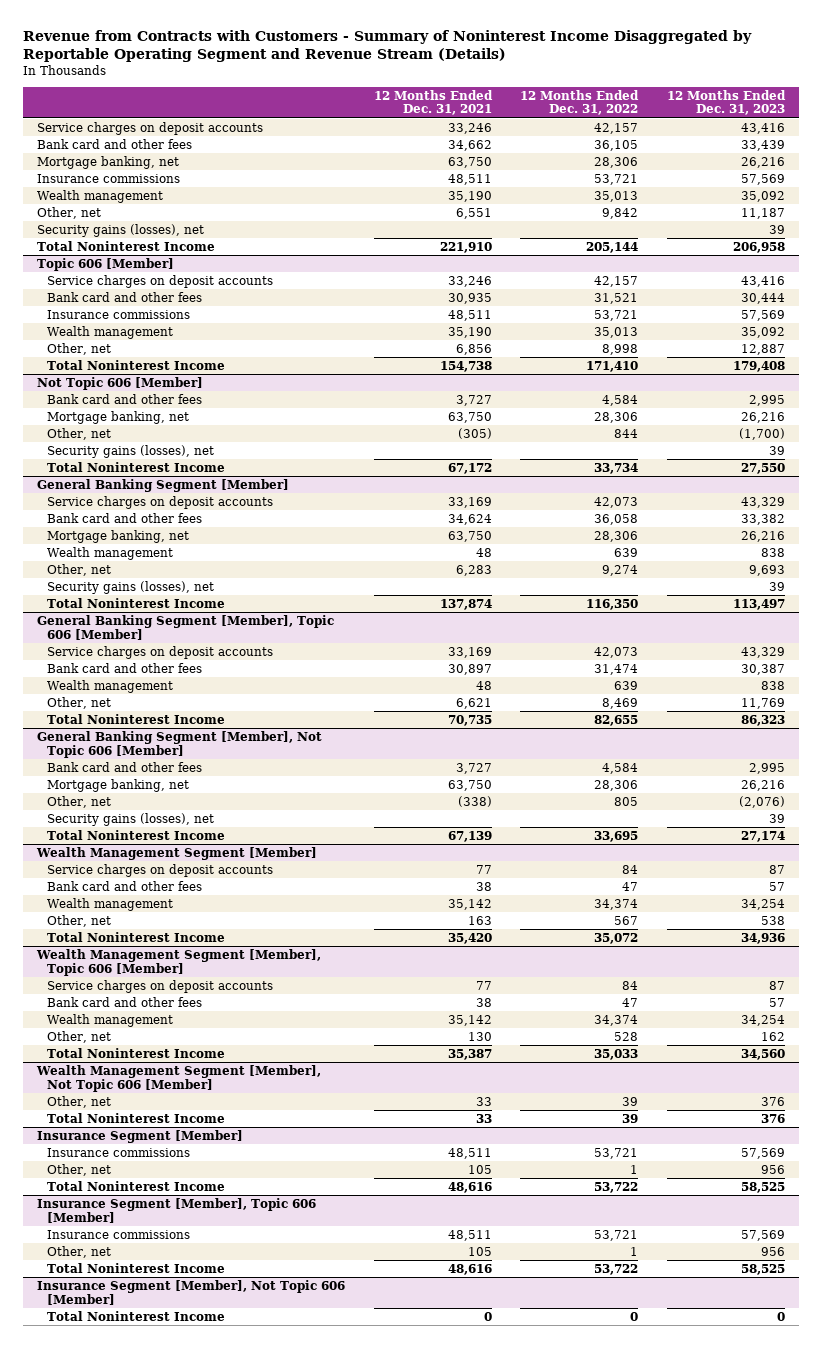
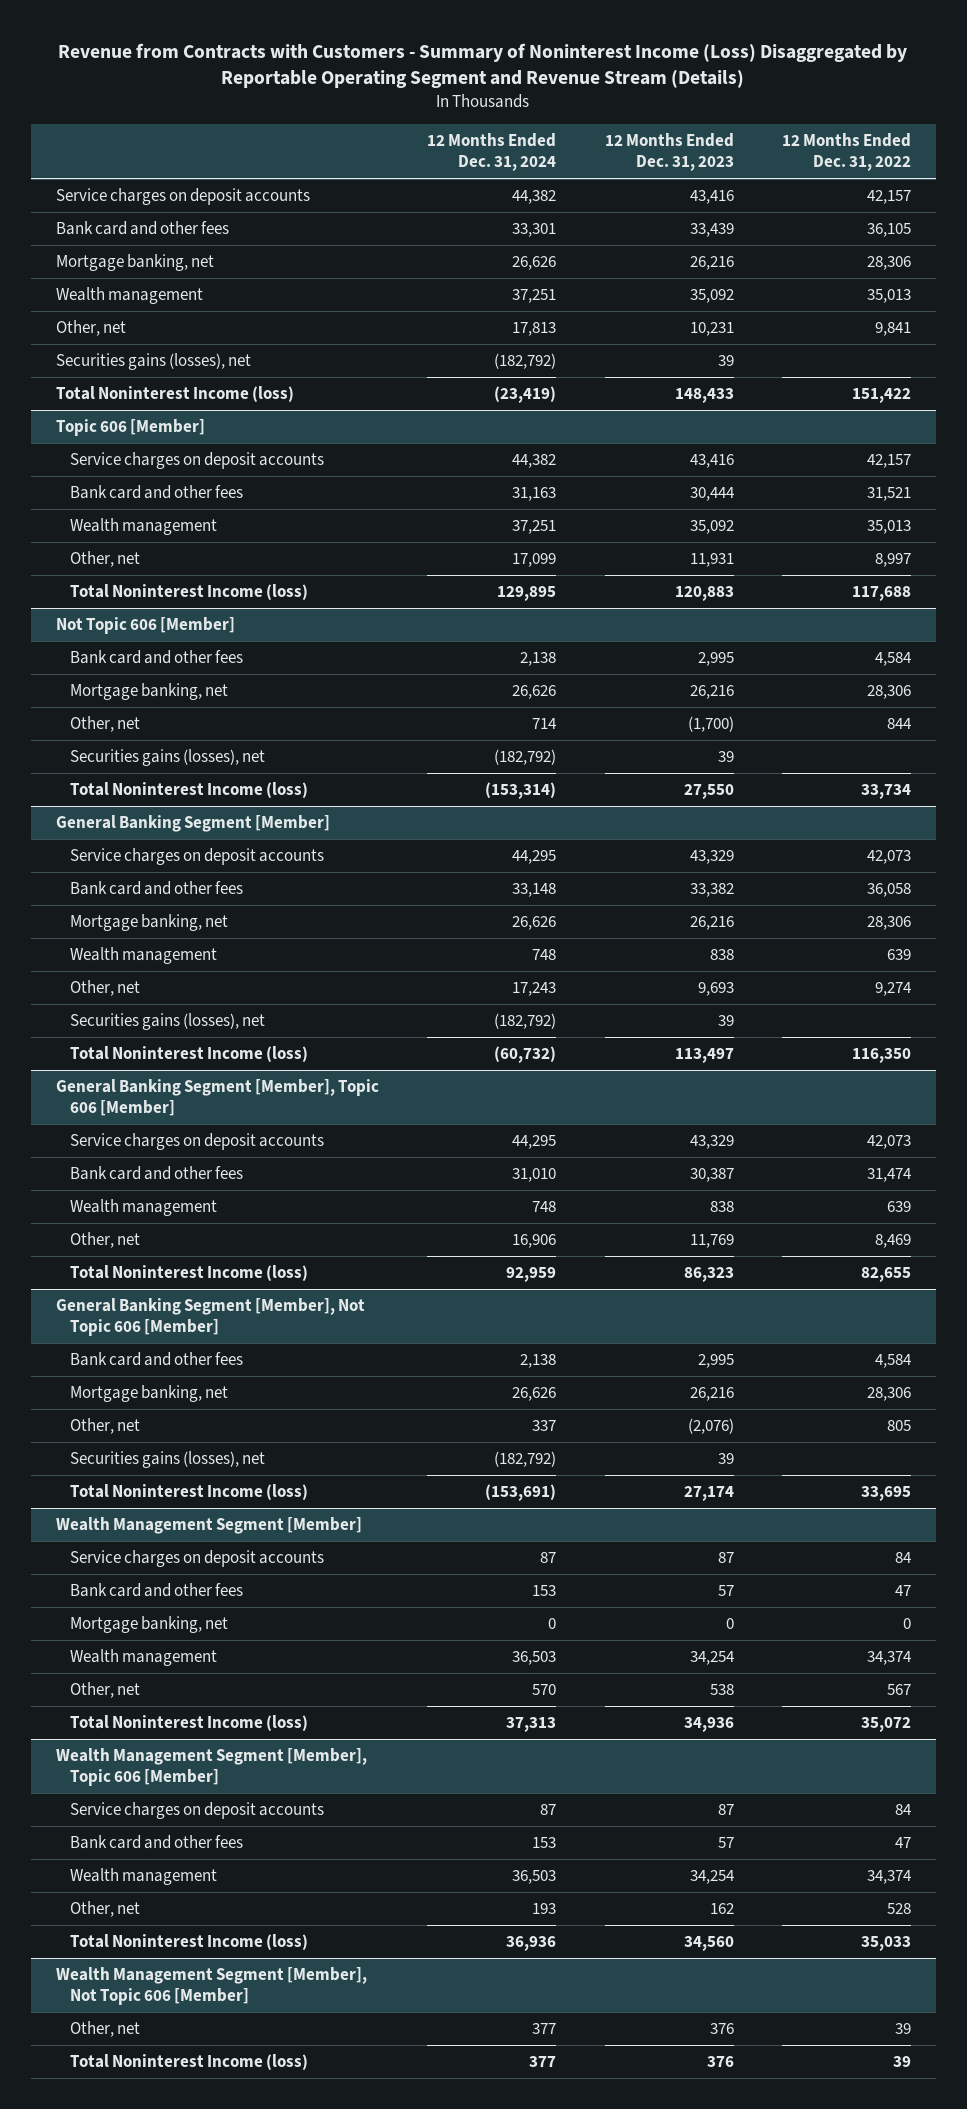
- Revenue from Contracts with Customers - Summary of Noninterest Income Disaggregated by Reportable Operating Segment and Revenue Stream (Details)
+ Revenue from Contracts with Customers - Summary of Noninterest Income (Loss) Disaggregated by Reportable Operating Segment and Revenue Stream (Details)
- | 12 Months Ended Dec. 31, 2021 | 12 Months Ended Dec. 31, 2022 | 12 Months Ended Dec. 31, 2023
+ | 12 Months Ended Dec. 31, 2024 | 12 Months Ended Dec. 31, 2023 | 12 Months Ended Dec. 31, 2022
- Insurance commissions | 48,511 | 53,721 | 57,569
- Other, net | 6,551 | 9,842 | 11,187
- Security gains (losses), net | | | 39
- Total Noninterest Income | 221,910 | 205,144 | 206,958
+ Other, net | 17,813 | 10,231 | 9,841
+ Securities gains (losses), net | (182,792) | 39 |
+ Total Noninterest Income (loss) | (23,419) | 148,433 | 151,422
@ Topic 606 [Member]
- Insurance commissions | 48,511 | 53,721 | 57,569
- Other, net | 6,856 | 8,998 | 12,887
- Total Noninterest Income | 154,738 | 171,410 | 179,408
+ Other, net | 17,099 | 11,931 | 8,997
+ Total Noninterest Income (loss) | 129,895 | 120,883 | 117,688
@ Not Topic 606 [Member]
- Security gains (losses), net | | | 39
- Total Noninterest Income | 67,172 | 33,734 | 27,550
+ Securities gains (losses), net | (182,792) | 39 |
+ Total Noninterest Income (loss) | (153,314) | 27,550 | 33,734
@ General Banking Segment [Member]
- Security gains (losses), net | | | 39
- Total Noninterest Income | 137,874 | 116,350 | 113,497
+ Securities gains (losses), net | (182,792) | 39 |
+ Total Noninterest Income (loss) | (60,732) | 113,497 | 116,350
@ General Banking Segment [Member], Topic 606 [Member]
- Total Noninterest Income | 70,735 | 82,655 | 86,323
+ Total Noninterest Income (loss) | 92,959 | 86,323 | 82,655
@ General Banking Segment [Member], Not Topic 606 [Member]
- Security gains (losses), net | | | 39
- Total Noninterest Income | 67,139 | 33,695 | 27,174
+ Securities gains (losses), net | (182,792) | 39 |
+ Total Noninterest Income (loss) | (153,691) | 27,174 | 33,695
@ Wealth Management Segment [Member]
+ Mortgage banking, net | 0 | 0 | 0
- Total Noninterest Income | 35,420 | 35,072 | 34,936
+ Total Noninterest Income (loss) | 37,313 | 34,936 | 35,072
@ Wealth Management Segment [Member], Topic 606 [Member]
- Total Noninterest Income | 35,387 | 35,033 | 34,560
+ Total Noninterest Income (loss) | 36,936 | 34,560 | 35,033
@ Wealth Management Segment [Member], Not Topic 606 [Member]
- Total Noninterest Income | 33 | 39 | 376
- Insurance Segment [Member]
- Insurance commissions | 48,511 | 53,721 | 57,569
- Other, net | 105 | 1 | 956
- Total Noninterest Income | 48,616 | 53,722 | 58,525
- Insurance Segment [Member], Topic 606 [Member]
- Insurance commissions | 48,511 | 53,721 | 57,569
- Other, net | 105 | 1 | 956
- Total Noninterest Income | 48,616 | 53,722 | 58,525
- Insurance Segment [Member], Not Topic 606 [Member]
- Total Noninterest Income | 0 | 0 | 0
@ Wealth Management Segment [Member], Not Topic 606 [Member]
+ Total Noninterest Income (loss) | 377 | 376 | 39

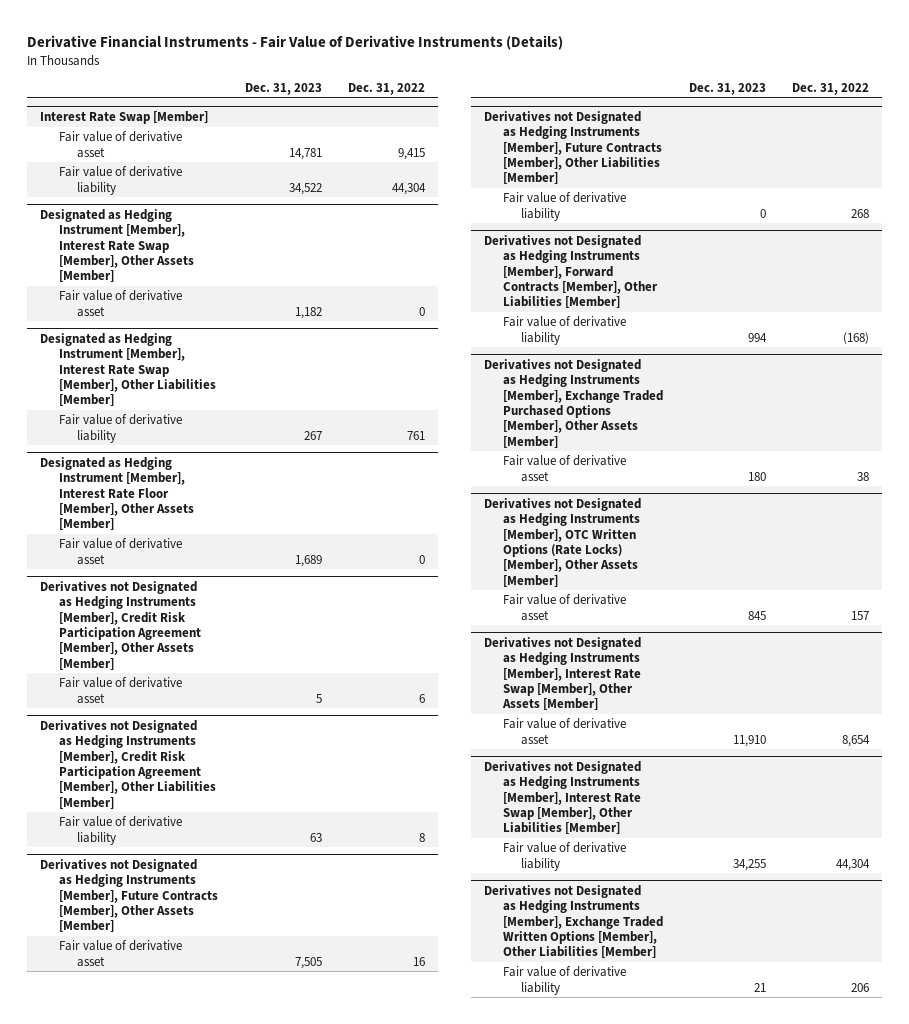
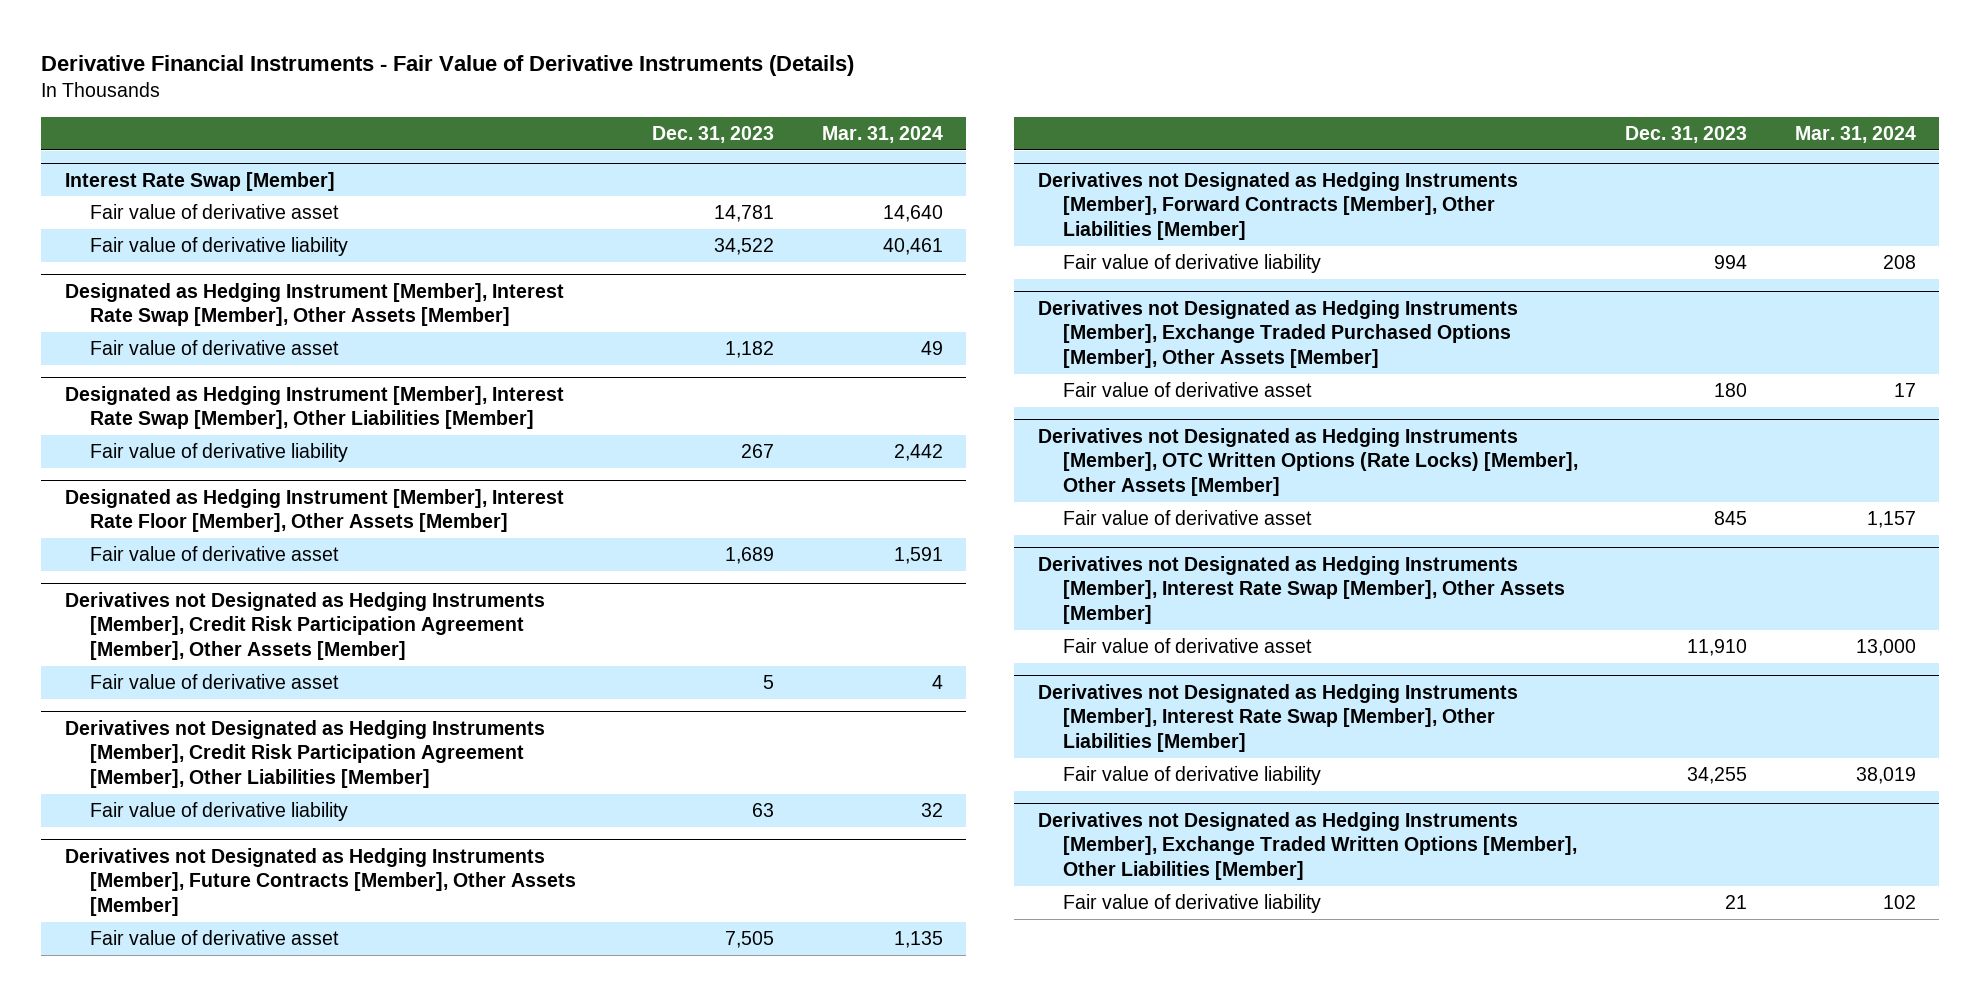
- | Dec. 31, 2023 | Dec. 31, 2022
+ | Dec. 31, 2023 | Mar. 31, 2024
- Derivatives not Designated as Hedging Instruments [Member], Future Contracts [Member], Other Liabilities [Member]
- Fair value of derivative liability | 0 | 268

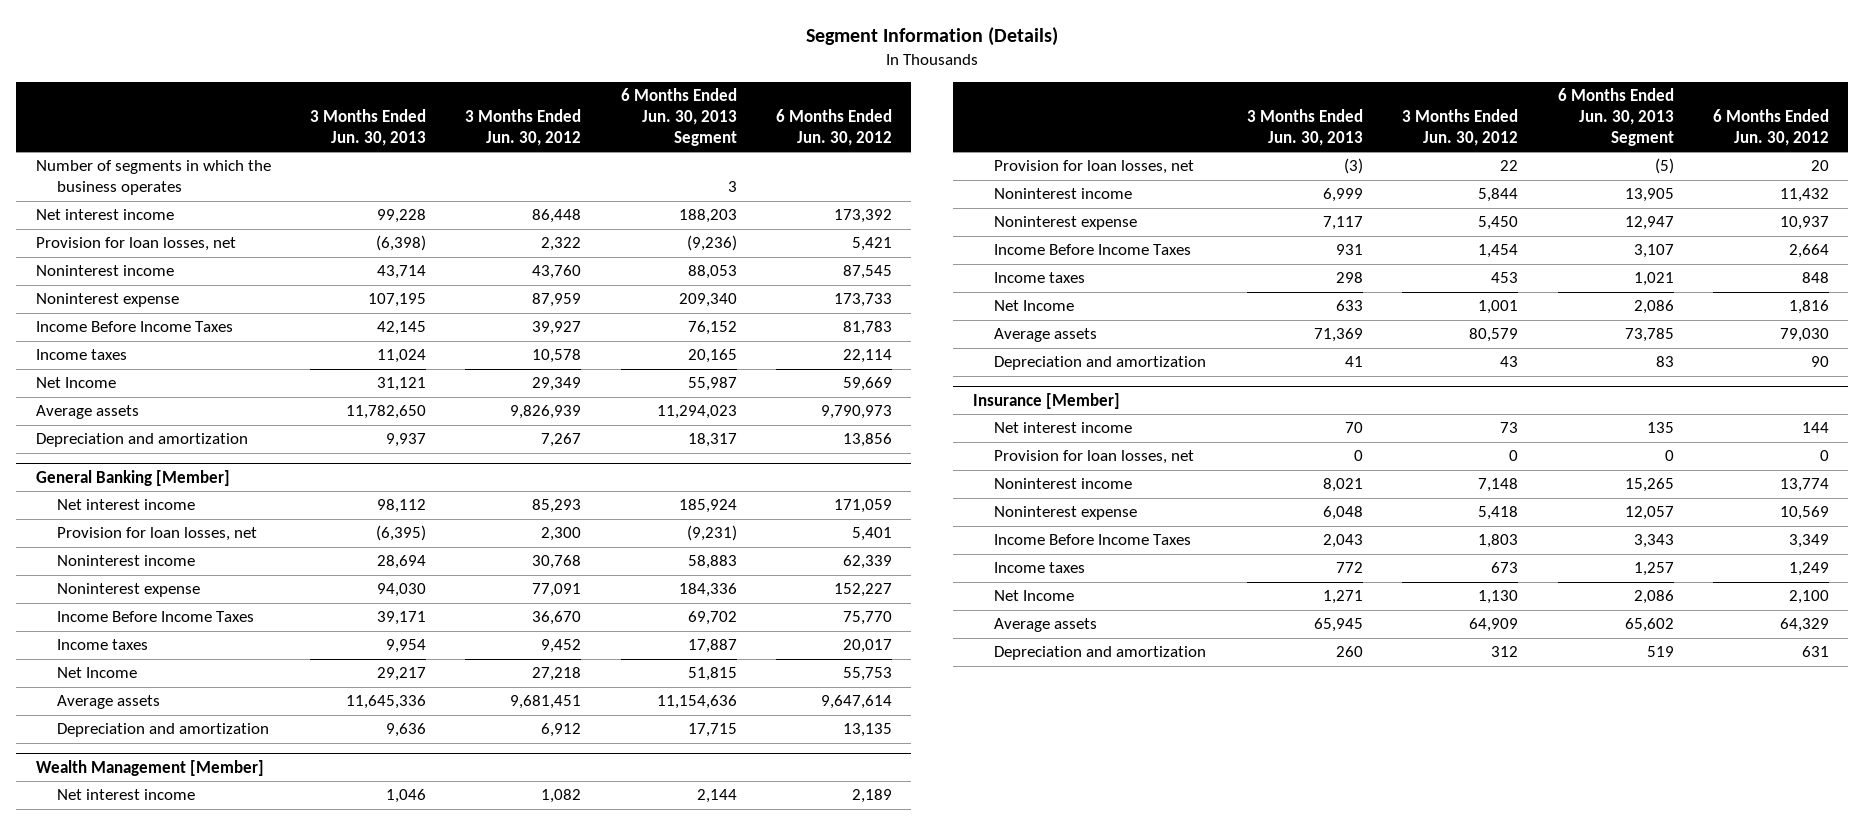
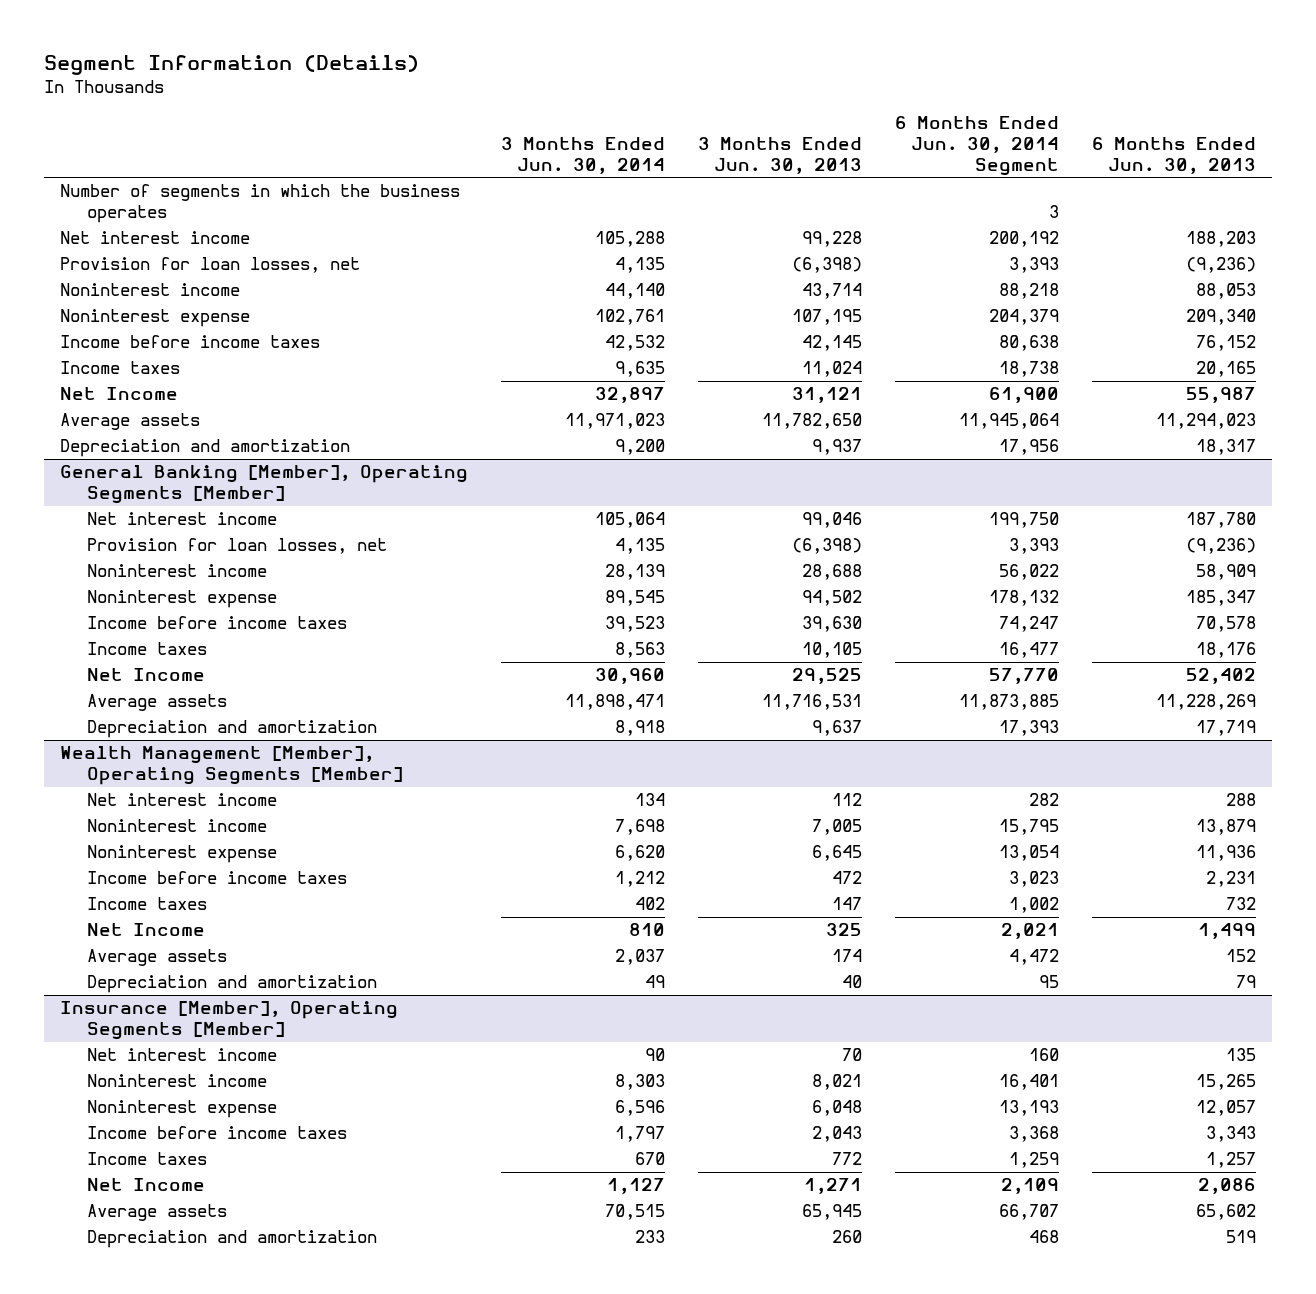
- | 3 Months Ended Jun. 30, 2013 | 3 Months Ended Jun. 30, 2012 | 6 Months Ended Jun. 30, 2013 Segment | 6 Months Ended Jun. 30, 2012
+ | 3 Months Ended Jun. 30, 2014 | 3 Months Ended Jun. 30, 2013 | 6 Months Ended Jun. 30, 2014 Segment | 6 Months Ended Jun. 30, 2013
- Income Before Income Taxes | 42,145 | 39,927 | 76,152 | 81,783
+ Income before income taxes | 42,532 | 42,145 | 80,638 | 76,152
- General Banking [Member]
- Net interest income | 98,112 | 85,293 | 185,924 | 171,059
- Provision for loan losses, net | (6,395) | 2,300 | (9,231) | 5,401
- Noninterest income | 28,694 | 30,768 | 58,883 | 62,339
- Noninterest expense | 94,030 | 77,091 | 184,336 | 152,227
- Income Before Income Taxes | 39,171 | 36,670 | 69,702 | 75,770
- Income taxes | 9,954 | 9,452 | 17,887 | 20,017
- Net Income | 29,217 | 27,218 | 51,815 | 55,753
- Average assets | 11,645,336 | 9,681,451 | 11,154,636 | 9,647,614
- Depreciation and amortization | 9,636 | 6,912 | 17,715 | 13,135
- Wealth Management [Member]
- Net interest income | 1,046 | 1,082 | 2,144 | 2,189
- Provision for loan losses, net | (3) | 22 | (5) | 20
- Noninterest income | 6,999 | 5,844 | 13,905 | 11,432
- Noninterest expense | 7,117 | 5,450 | 12,947 | 10,937
- Income Before Income Taxes | 931 | 1,454 | 3,107 | 2,664
- Income taxes | 298 | 453 | 1,021 | 848
- Net Income | 633 | 1,001 | 2,086 | 1,816
- Average assets | 71,369 | 80,579 | 73,785 | 79,030
- Depreciation and amortization | 41 | 43 | 83 | 90
- Insurance [Member]
+ General Banking [Member], Operating Segments [Member]
+ Net interest income | 105,064 | 99,046 | 199,750 | 187,780
+ Provision for loan losses, net | 4,135 | (6,398) | 3,393 | (9,236)
+ Noninterest income | 28,139 | 28,688 | 56,022 | 58,909
+ Noninterest expense | 89,545 | 94,502 | 178,132 | 185,347
+ Income before income taxes | 39,523 | 39,630 | 74,247 | 70,578
+ Income taxes | 8,563 | 10,105 | 16,477 | 18,176
+ Net Income | 30,960 | 29,525 | 57,770 | 52,402
+ Average assets | 11,898,471 | 11,716,531 | 11,873,885 | 11,228,269
+ Depreciation and amortization | 8,918 | 9,637 | 17,393 | 17,719
+ Wealth Management [Member], Operating Segments [Member]
+ Net interest income | 134 | 112 | 282 | 288
+ Noninterest income | 7,698 | 7,005 | 15,795 | 13,879
+ Noninterest expense | 6,620 | 6,645 | 13,054 | 11,936
+ Income before income taxes | 1,212 | 472 | 3,023 | 2,231
+ Income taxes | 402 | 147 | 1,002 | 732
+ Net Income | 810 | 325 | 2,021 | 1,499
+ Average assets | 2,037 | 174 | 4,472 | 152
+ Depreciation and amortization | 49 | 40 | 95 | 79
+ Insurance [Member], Operating Segments [Member]
- Provision for loan losses, net | 0 | 0 | 0 | 0
- Income Before Income Taxes | 2,043 | 1,803 | 3,343 | 3,349
+ Income before income taxes | 1,797 | 2,043 | 3,368 | 3,343

